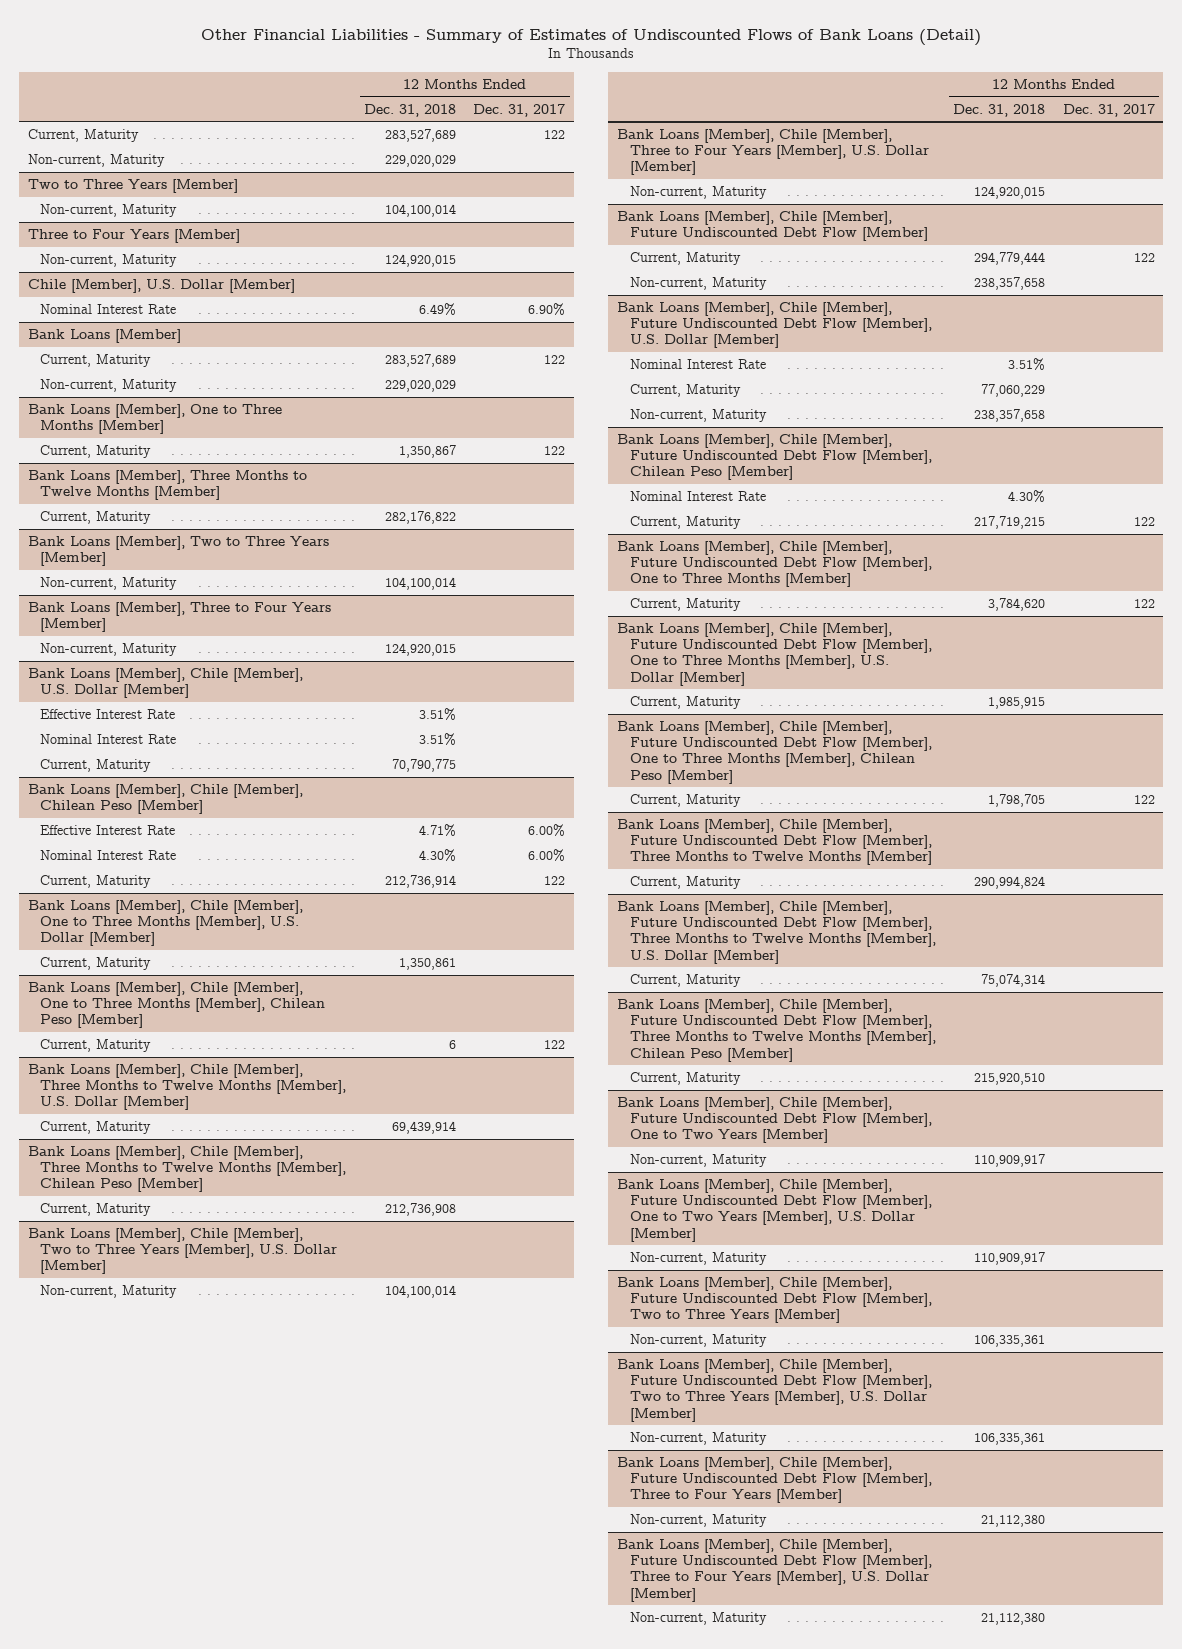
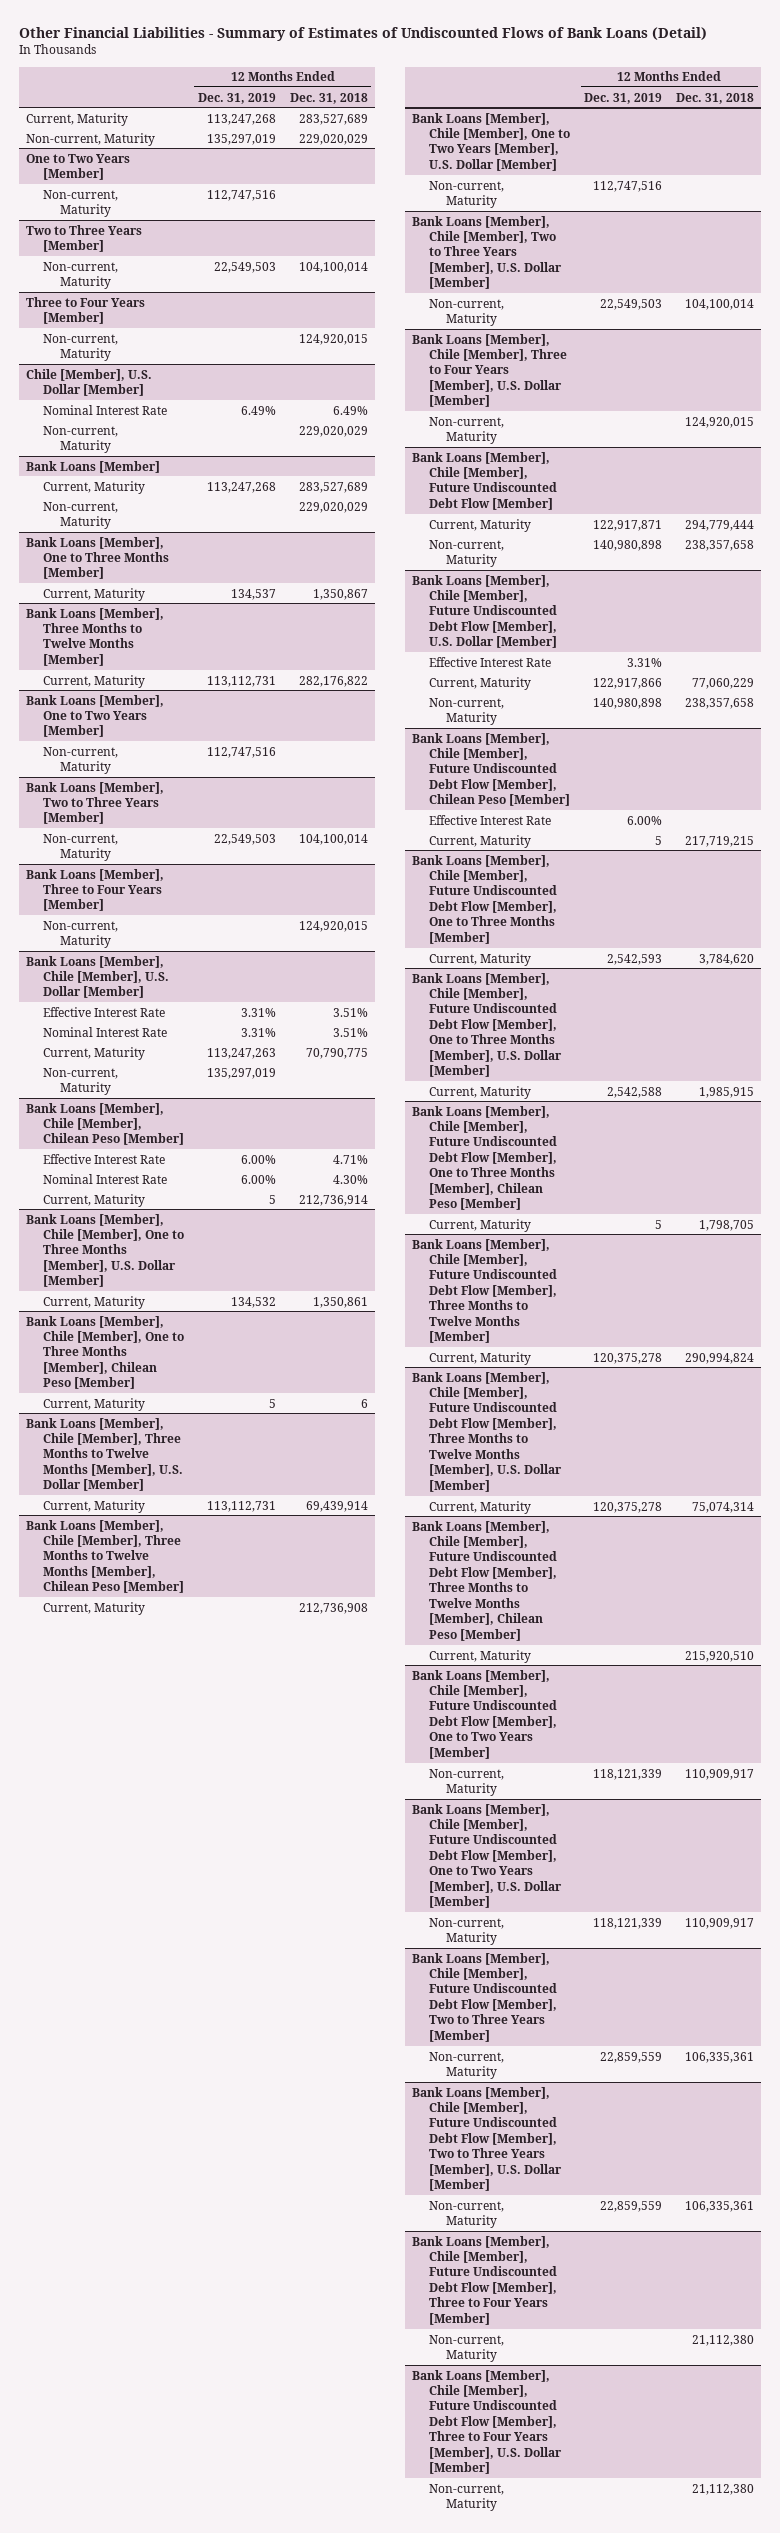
- | 12 Months Ended Dec. 31, 2018 | 12 Months Ended Dec. 31, 2017
+ | 12 Months Ended Dec. 31, 2019 | 12 Months Ended Dec. 31, 2018
+ One to Two Years [Member]
+ Non-current, Maturity | 112,747,516 |
@ Chile [Member], U.S. Dollar [Member]
+ Non-current, Maturity | | 229,020,029
+ Bank Loans [Member], One to Two Years [Member]
+ Non-current, Maturity | 112,747,516 |
@ Bank Loans [Member], Chile [Member], U.S. Dollar [Member]
+ Non-current, Maturity | 135,297,019 |
+ Bank Loans [Member], Chile [Member], One to Two Years [Member], U.S. Dollar [Member]
+ Non-current, Maturity | 112,747,516 |
@ Bank Loans [Member], Chile [Member], Future Undiscounted Debt Flow [Member], U.S. Dollar [Member]
- Nominal Interest Rate | 3.51% |
+ Effective Interest Rate | 3.31% |
@ Bank Loans [Member], Chile [Member], Future Undiscounted Debt Flow [Member], Chilean Peso [Member]
- Nominal Interest Rate | 4.30% |
+ Effective Interest Rate | 6.00% |

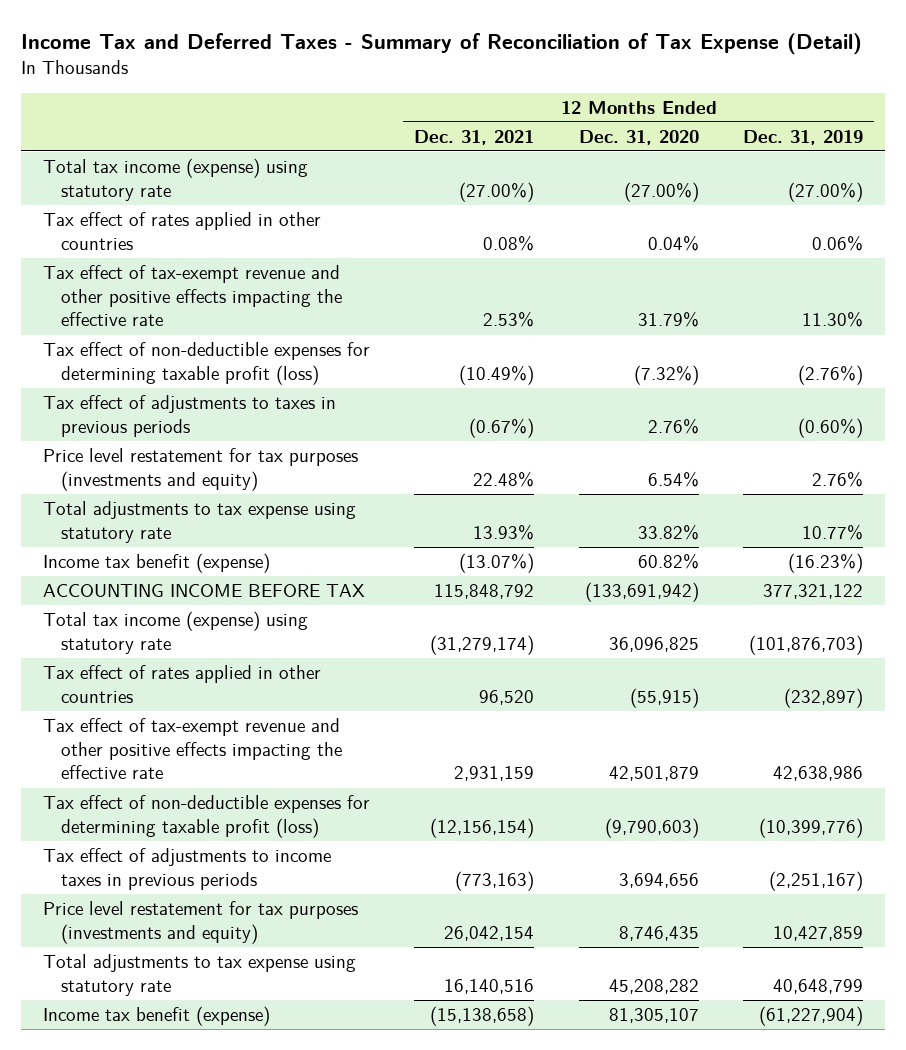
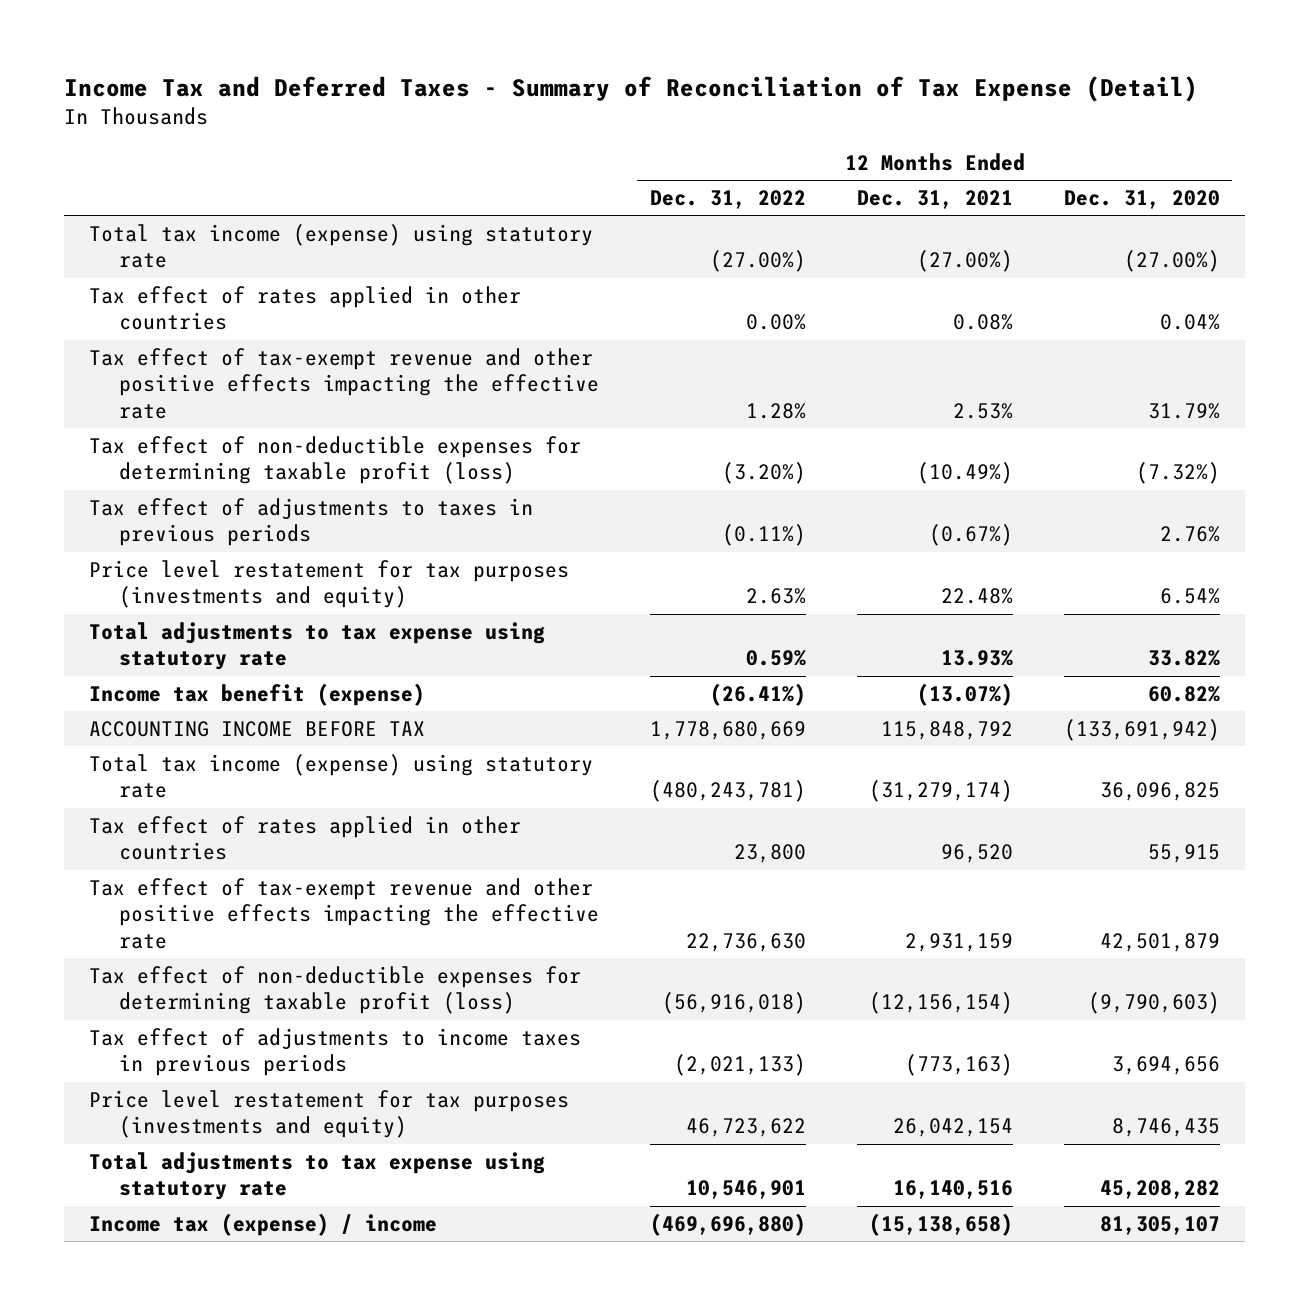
- | 12 Months Ended Dec. 31, 2021 | 12 Months Ended Dec. 31, 2020 | 12 Months Ended Dec. 31, 2019
+ | 12 Months Ended Dec. 31, 2022 | 12 Months Ended Dec. 31, 2021 | 12 Months Ended Dec. 31, 2020
- Tax effect of rates applied in other countries | 96,520 | (55,915) | (232,897)
+ Tax effect of rates applied in other countries | 23,800 | 96,520 | 55,915
- Income tax benefit (expense) | (15,138,658) | 81,305,107 | (61,227,904)
+ Income tax (expense) / income | (469,696,880) | (15,138,658) | 81,305,107

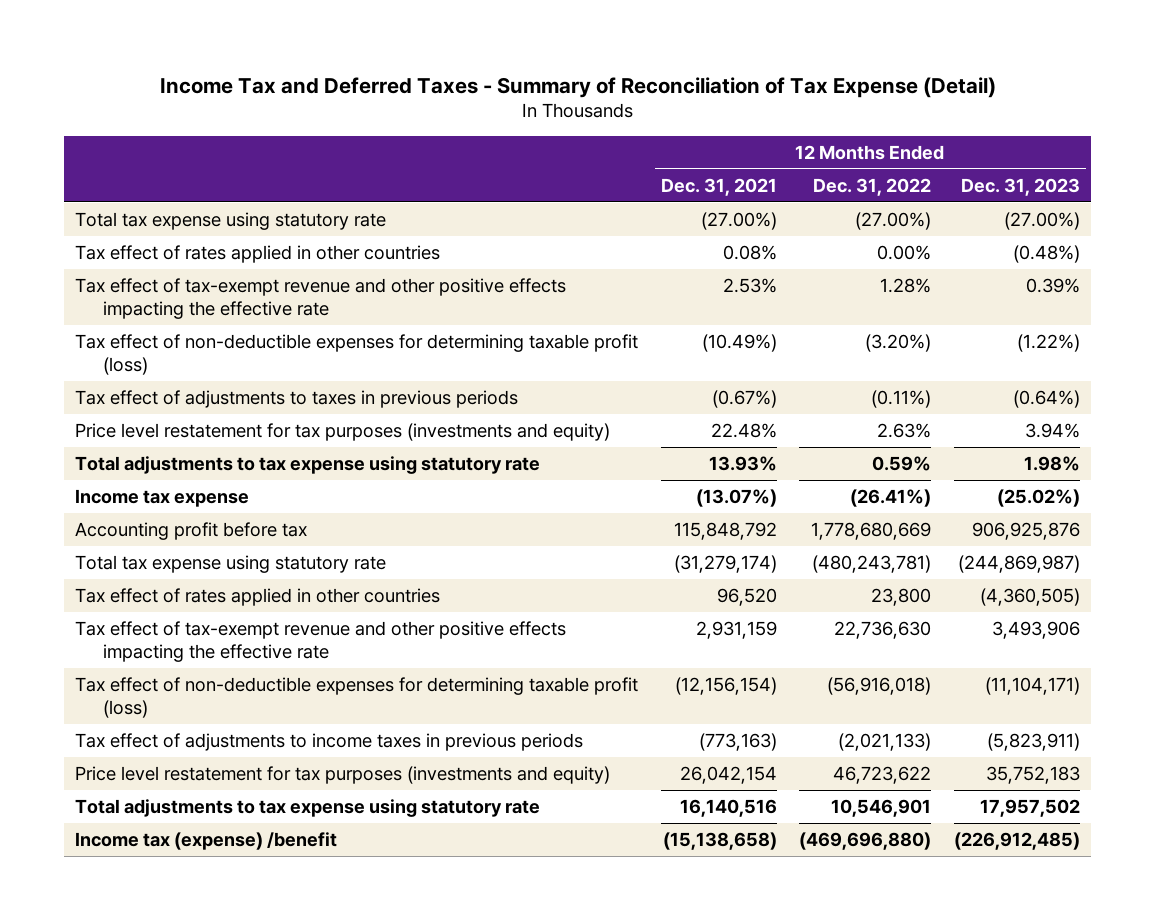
- | 12 Months Ended Dec. 31, 2022 | 12 Months Ended Dec. 31, 2021 | 12 Months Ended Dec. 31, 2020
+ | 12 Months Ended Dec. 31, 2021 | 12 Months Ended Dec. 31, 2022 | 12 Months Ended Dec. 31, 2023
- Total tax income (expense) using statutory rate | (27.00%) | (27.00%) | (27.00%)
+ Total tax expense using statutory rate | (27.00%) | (27.00%) | (27.00%)
- Income tax benefit (expense) | (26.41%) | (13.07%) | 60.82%
- ACCOUNTING INCOME BEFORE TAX | 1,778,680,669 | 115,848,792 | (133,691,942)
- Total tax income (expense) using statutory rate | (480,243,781) | (31,279,174) | 36,096,825
+ Income tax expense | (13.07%) | (26.41%) | (25.02%)
+ Accounting profit before tax | 115,848,792 | 1,778,680,669 | 906,925,876
+ Total tax expense using statutory rate | (31,279,174) | (480,243,781) | (244,869,987)
- Income tax (expense) / income | (469,696,880) | (15,138,658) | 81,305,107
+ Income tax (expense) /benefit | (15,138,658) | (469,696,880) | (226,912,485)

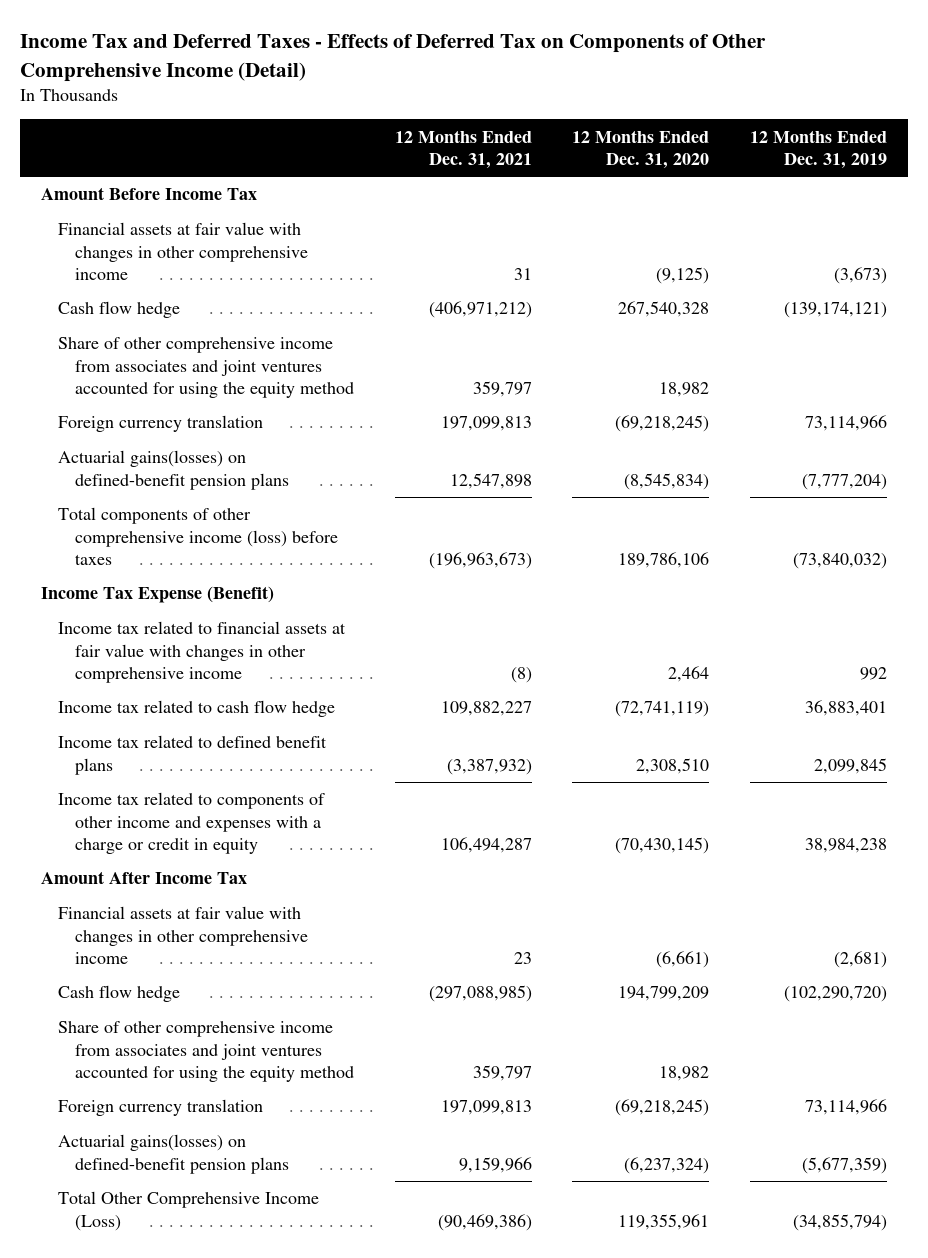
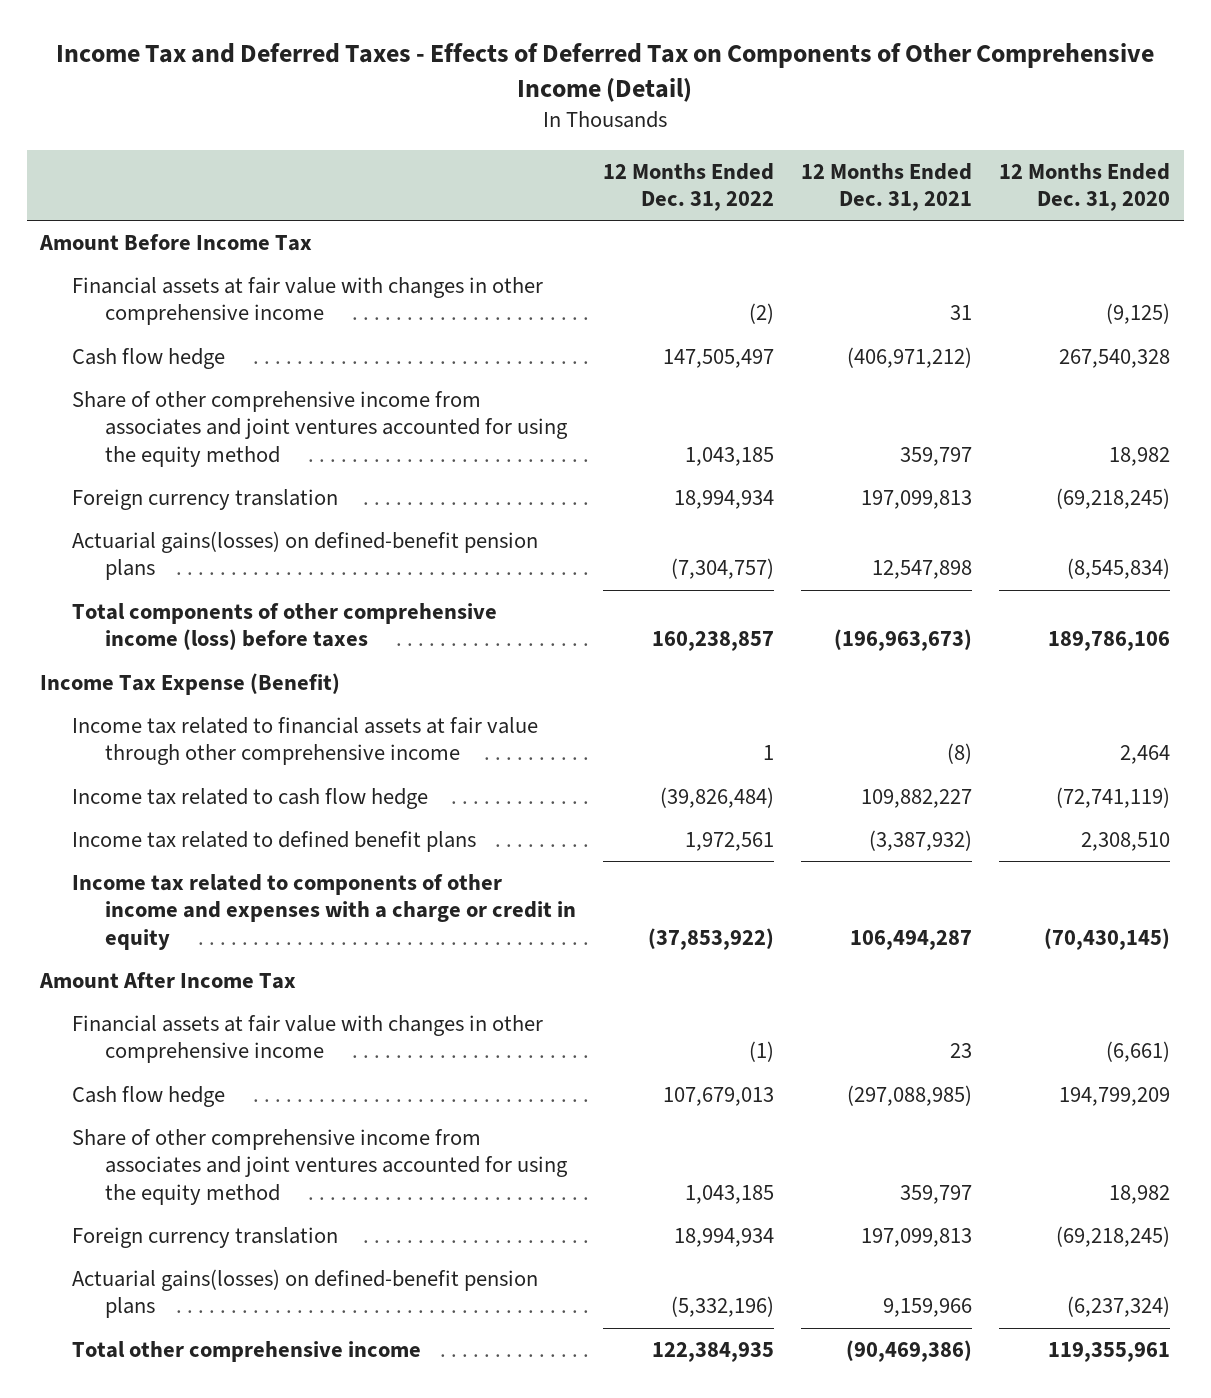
- | 12 Months Ended Dec. 31, 2021 | 12 Months Ended Dec. 31, 2020 | 12 Months Ended Dec. 31, 2019
+ | 12 Months Ended Dec. 31, 2022 | 12 Months Ended Dec. 31, 2021 | 12 Months Ended Dec. 31, 2020
- Income tax related to financial assets at fair value with changes in other comprehensive income | (8) | 2,464 | 992
+ Income tax related to financial assets at fair value through other comprehensive income | 1 | (8) | 2,464
- Total Other Comprehensive Income (Loss) | (90,469,386) | 119,355,961 | (34,855,794)
+ Total other comprehensive income | 122,384,935 | (90,469,386) | 119,355,961

